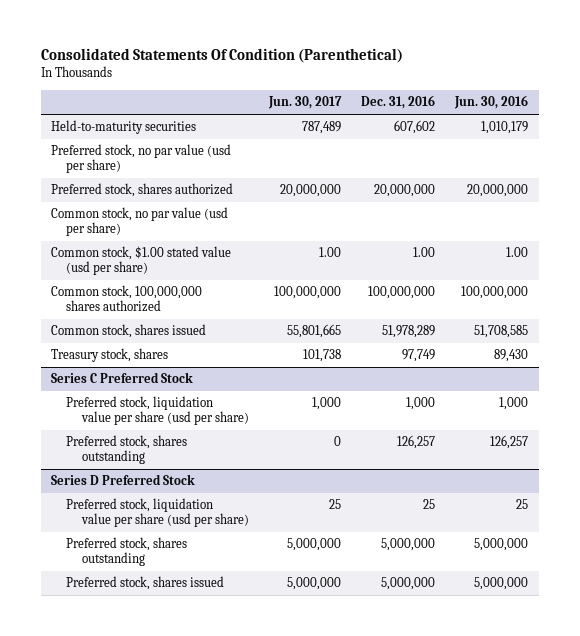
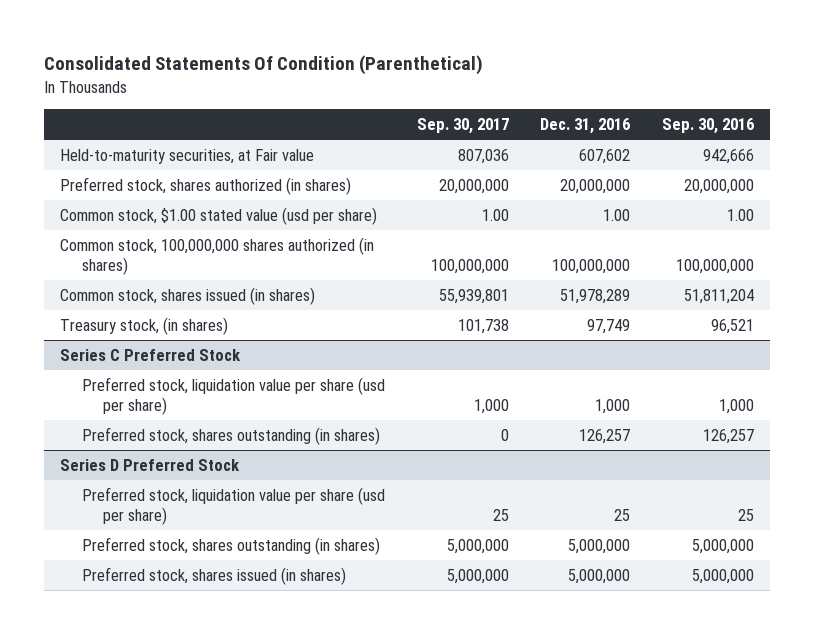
- | Jun. 30, 2017 | Dec. 31, 2016 | Jun. 30, 2016
+ | Sep. 30, 2017 | Dec. 31, 2016 | Sep. 30, 2016
- Held-to-maturity securities | 787,489 | 607,602 | 1,010,179
- Preferred stock, no par value (usd per share)
- Preferred stock, shares authorized | 20,000,000 | 20,000,000 | 20,000,000
- Common stock, no par value (usd per share)
+ Held-to-maturity securities, at Fair value | 807,036 | 607,602 | 942,666
+ Preferred stock, shares authorized (in shares) | 20,000,000 | 20,000,000 | 20,000,000
- Common stock, 100,000,000 shares authorized | 100,000,000 | 100,000,000 | 100,000,000
- Common stock, shares issued | 55,801,665 | 51,978,289 | 51,708,585
- Treasury stock, shares | 101,738 | 97,749 | 89,430
+ Common stock, 100,000,000 shares authorized (in shares) | 100,000,000 | 100,000,000 | 100,000,000
+ Common stock, shares issued (in shares) | 55,939,801 | 51,978,289 | 51,811,204
+ Treasury stock, (in shares) | 101,738 | 97,749 | 96,521
@ Series C Preferred Stock
- Preferred stock, shares outstanding | 0 | 126,257 | 126,257
+ Preferred stock, shares outstanding (in shares) | 0 | 126,257 | 126,257
@ Series D Preferred Stock
- Preferred stock, shares outstanding | 5,000,000 | 5,000,000 | 5,000,000
- Preferred stock, shares issued | 5,000,000 | 5,000,000 | 5,000,000
+ Preferred stock, shares outstanding (in shares) | 5,000,000 | 5,000,000 | 5,000,000
+ Preferred stock, shares issued (in shares) | 5,000,000 | 5,000,000 | 5,000,000

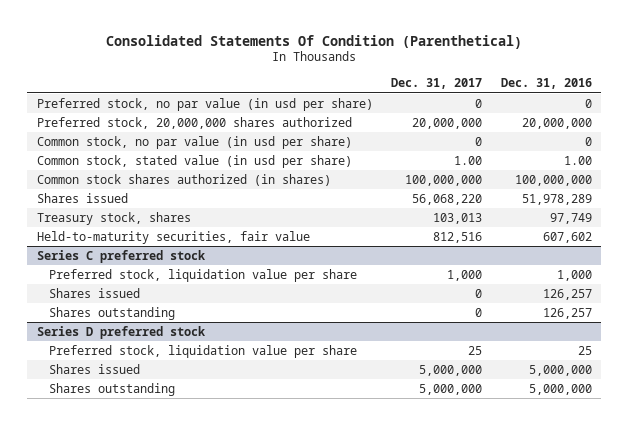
- | Sep. 30, 2017 | Dec. 31, 2016 | Sep. 30, 2016
+ | Dec. 31, 2017 | Dec. 31, 2016
- Held-to-maturity securities, at Fair value | 807,036 | 607,602 | 942,666
- Preferred stock, shares authorized (in shares) | 20,000,000 | 20,000,000 | 20,000,000
- Common stock, $1.00 stated value (usd per share) | 1.00 | 1.00 | 1.00
- Common stock, 100,000,000 shares authorized (in shares) | 100,000,000 | 100,000,000 | 100,000,000
- Common stock, shares issued (in shares) | 55,939,801 | 51,978,289 | 51,811,204
- Treasury stock, (in shares) | 101,738 | 97,749 | 96,521
- Series C Preferred Stock
- Preferred stock, liquidation value per share (usd per share) | 1,000 | 1,000 | 1,000
- Preferred stock, shares outstanding (in shares) | 0 | 126,257 | 126,257
- Series D Preferred Stock
- Preferred stock, liquidation value per share (usd per share) | 25 | 25 | 25
- Preferred stock, shares outstanding (in shares) | 5,000,000 | 5,000,000 | 5,000,000
- Preferred stock, shares issued (in shares) | 5,000,000 | 5,000,000 | 5,000,000
+ Preferred stock, no par value (in usd per share) | 0 | 0
+ Preferred stock, 20,000,000 shares authorized | 20,000,000 | 20,000,000
+ Common stock, no par value (in usd per share) | 0 | 0
+ Common stock, stated value (in usd per share) | 1.00 | 1.00
+ Common stock shares authorized (in shares) | 100,000,000 | 100,000,000
+ Shares issued | 56,068,220 | 51,978,289
+ Treasury stock, shares | 103,013 | 97,749
+ Held-to-maturity securities, fair value | 812,516 | 607,602
+ Series C preferred stock
+ Preferred stock, liquidation value per share | 1,000 | 1,000
+ Shares issued | 0 | 126,257
+ Shares outstanding | 0 | 126,257
+ Series D preferred stock
+ Preferred stock, liquidation value per share | 25 | 25
+ Shares issued | 5,000,000 | 5,000,000
+ Shares outstanding | 5,000,000 | 5,000,000

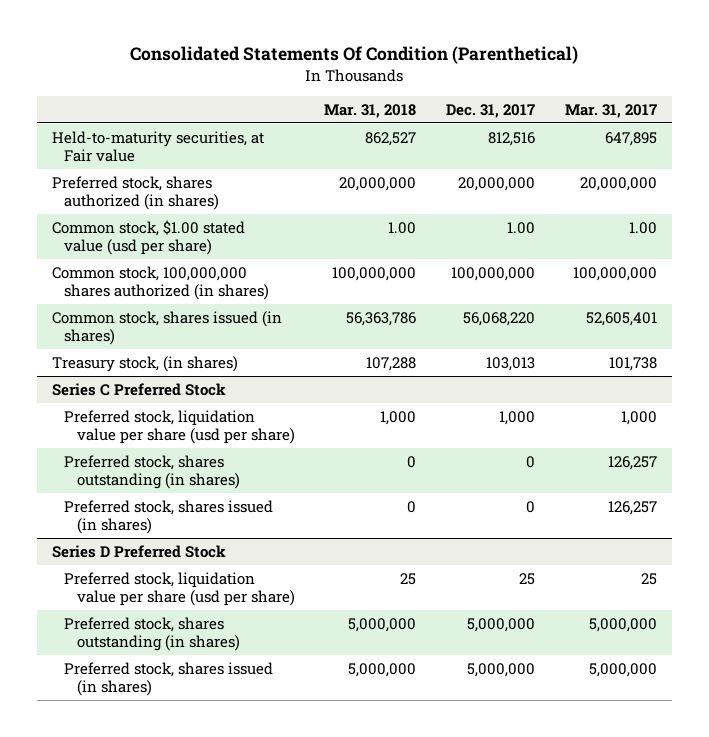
- | Dec. 31, 2017 | Dec. 31, 2016
+ | Mar. 31, 2018 | Dec. 31, 2017 | Mar. 31, 2017
- Preferred stock, no par value (in usd per share) | 0 | 0
- Preferred stock, 20,000,000 shares authorized | 20,000,000 | 20,000,000
- Common stock, no par value (in usd per share) | 0 | 0
- Common stock, stated value (in usd per share) | 1.00 | 1.00
- Common stock shares authorized (in shares) | 100,000,000 | 100,000,000
- Shares issued | 56,068,220 | 51,978,289
- Treasury stock, shares | 103,013 | 97,749
- Held-to-maturity securities, fair value | 812,516 | 607,602
- Series C preferred stock
- Preferred stock, liquidation value per share | 1,000 | 1,000
- Shares issued | 0 | 126,257
- Shares outstanding | 0 | 126,257
- Series D preferred stock
- Preferred stock, liquidation value per share | 25 | 25
- Shares issued | 5,000,000 | 5,000,000
- Shares outstanding | 5,000,000 | 5,000,000
+ Held-to-maturity securities, at Fair value | 862,527 | 812,516 | 647,895
+ Preferred stock, shares authorized (in shares) | 20,000,000 | 20,000,000 | 20,000,000
+ Common stock, $1.00 stated value (usd per share) | 1.00 | 1.00 | 1.00
+ Common stock, 100,000,000 shares authorized (in shares) | 100,000,000 | 100,000,000 | 100,000,000
+ Common stock, shares issued (in shares) | 56,363,786 | 56,068,220 | 52,605,401
+ Treasury stock, (in shares) | 107,288 | 103,013 | 101,738
+ Series C Preferred Stock
+ Preferred stock, liquidation value per share (usd per share) | 1,000 | 1,000 | 1,000
+ Preferred stock, shares outstanding (in shares) | 0 | 0 | 126,257
+ Preferred stock, shares issued (in shares) | 0 | 0 | 126,257
+ Series D Preferred Stock
+ Preferred stock, liquidation value per share (usd per share) | 25 | 25 | 25
+ Preferred stock, shares outstanding (in shares) | 5,000,000 | 5,000,000 | 5,000,000
+ Preferred stock, shares issued (in shares) | 5,000,000 | 5,000,000 | 5,000,000

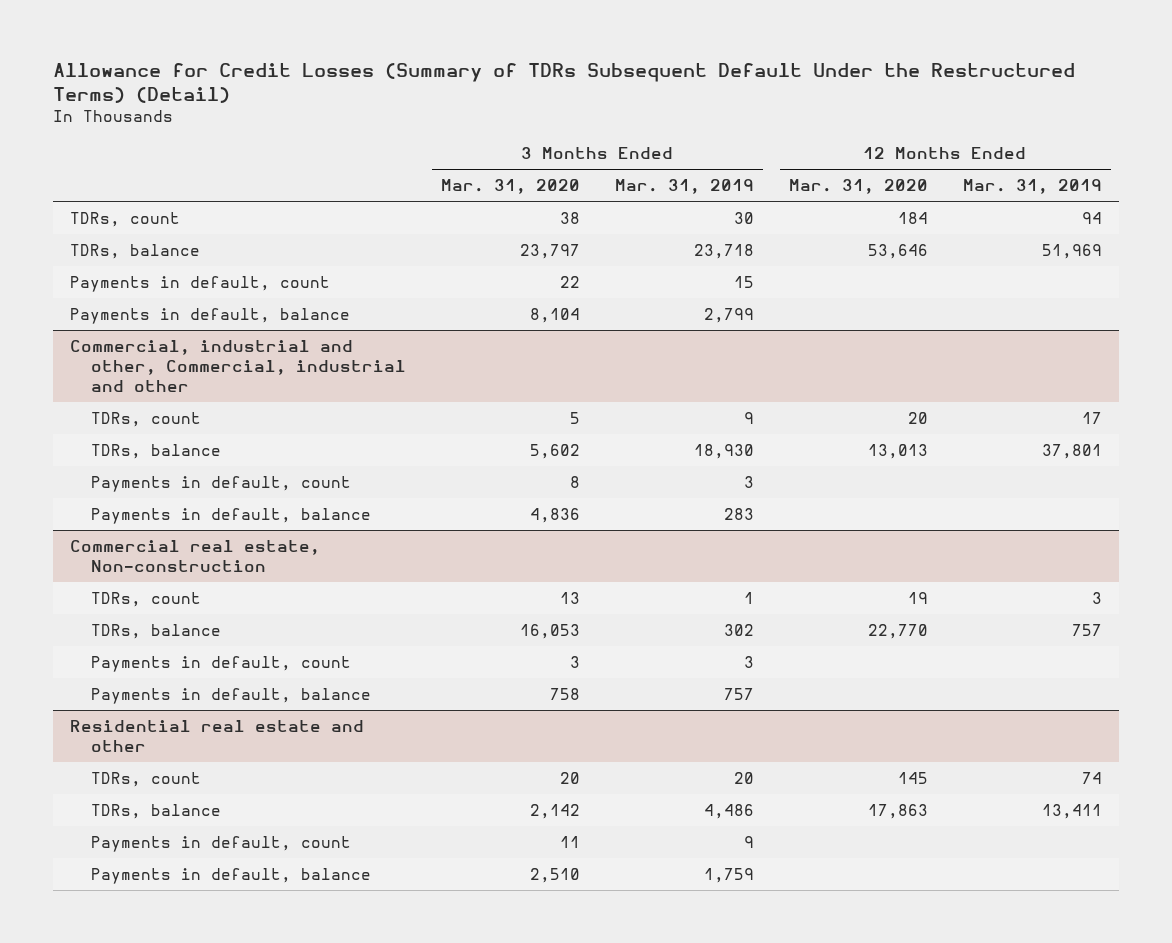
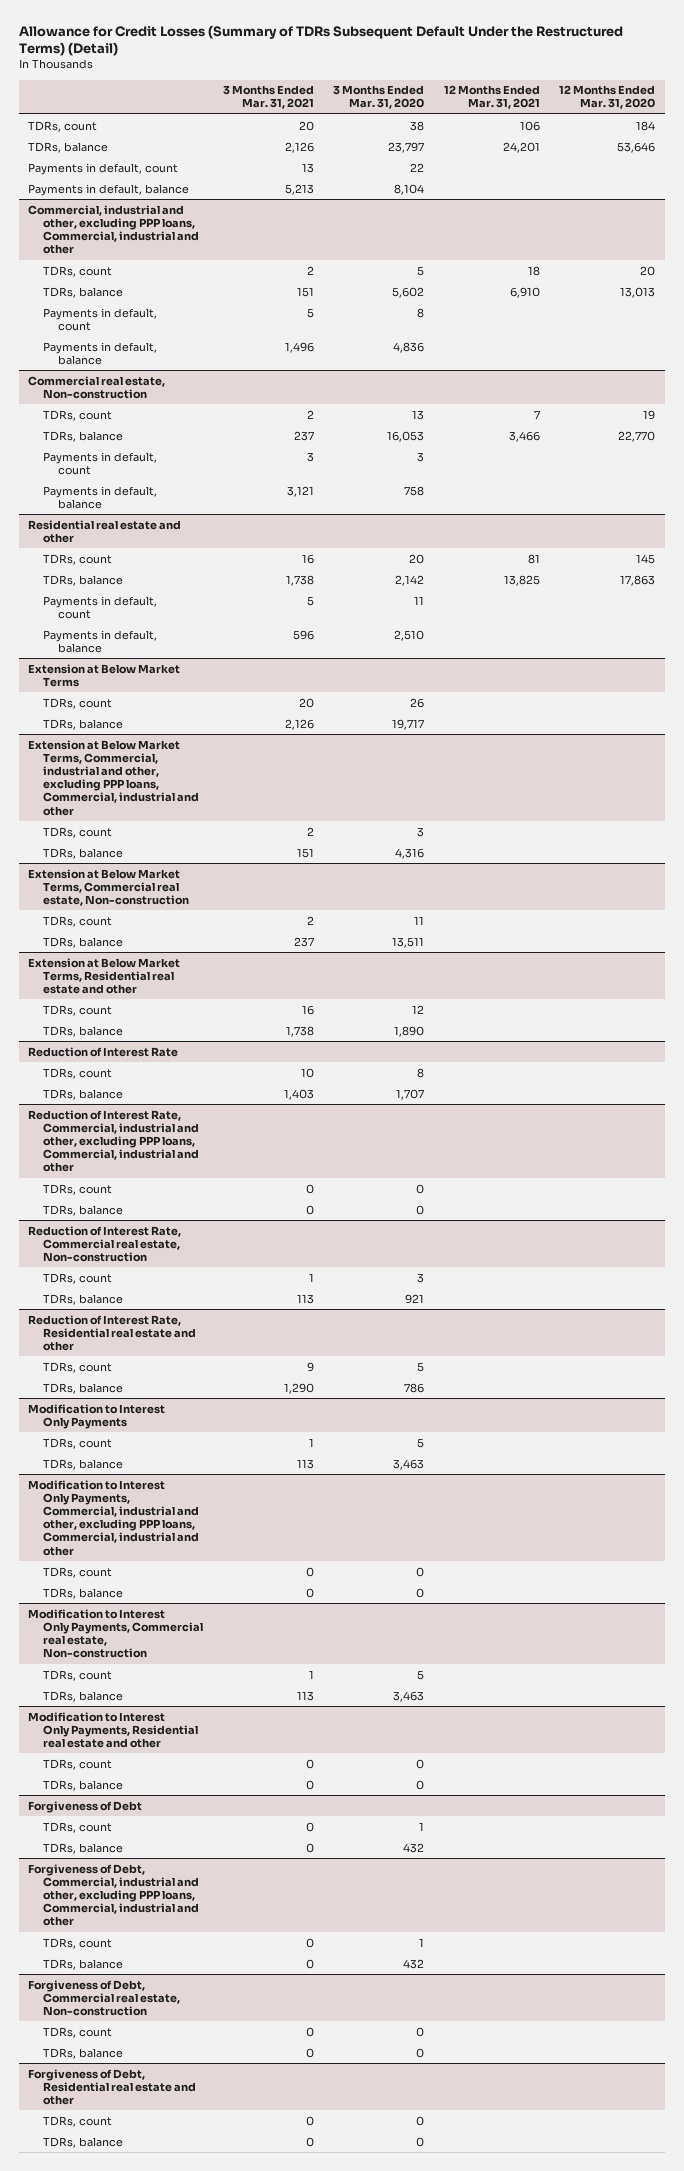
- | 3 Months Ended Mar. 31, 2020 | 3 Months Ended Mar. 31, 2019 | 12 Months Ended Mar. 31, 2020 | 12 Months Ended Mar. 31, 2019
+ | 3 Months Ended Mar. 31, 2021 | 3 Months Ended Mar. 31, 2020 | 12 Months Ended Mar. 31, 2021 | 12 Months Ended Mar. 31, 2020
- Commercial, industrial and other, Commercial, industrial and other
+ Commercial, industrial and other, excluding PPP loans, Commercial, industrial and other
+ Extension at Below Market Terms
+ TDRs, count | 20 | 26 | |
+ TDRs, balance | 2,126 | 19,717 | |
+ Extension at Below Market Terms, Commercial, industrial and other, excluding PPP loans, Commercial, industrial and other
+ TDRs, count | 2 | 3 | |
+ TDRs, balance | 151 | 4,316 | |
+ Extension at Below Market Terms, Commercial real estate, Non-construction
+ TDRs, count | 2 | 11 | |
+ TDRs, balance | 237 | 13,511 | |
+ Extension at Below Market Terms, Residential real estate and other
+ TDRs, count | 16 | 12 | |
+ TDRs, balance | 1,738 | 1,890 | |
+ Reduction of Interest Rate
+ TDRs, count | 10 | 8 | |
+ TDRs, balance | 1,403 | 1,707 | |
+ Reduction of Interest Rate, Commercial, industrial and other, excluding PPP loans, Commercial, industrial and other
+ TDRs, count | 0 | 0 | |
+ TDRs, balance | 0 | 0 | |
+ Reduction of Interest Rate, Commercial real estate, Non-construction
+ TDRs, count | 1 | 3 | |
+ TDRs, balance | 113 | 921 | |
+ Reduction of Interest Rate, Residential real estate and other
+ TDRs, count | 9 | 5 | |
+ TDRs, balance | 1,290 | 786 | |
+ Modification to Interest Only Payments
+ TDRs, count | 1 | 5 | |
+ TDRs, balance | 113 | 3,463 | |
+ Modification to Interest Only Payments, Commercial, industrial and other, excluding PPP loans, Commercial, industrial and other
+ TDRs, count | 0 | 0 | |
+ TDRs, balance | 0 | 0 | |
+ Modification to Interest Only Payments, Commercial real estate, Non-construction
+ TDRs, count | 1 | 5 | |
+ TDRs, balance | 113 | 3,463 | |
+ Modification to Interest Only Payments, Residential real estate and other
+ TDRs, count | 0 | 0 | |
+ TDRs, balance | 0 | 0 | |
+ Forgiveness of Debt
+ TDRs, count | 0 | 1 | |
+ TDRs, balance | 0 | 432 | |
+ Forgiveness of Debt, Commercial, industrial and other, excluding PPP loans, Commercial, industrial and other
+ TDRs, count | 0 | 1 | |
+ TDRs, balance | 0 | 432 | |
+ Forgiveness of Debt, Commercial real estate, Non-construction
+ TDRs, count | 0 | 0 | |
+ TDRs, balance | 0 | 0 | |
+ Forgiveness of Debt, Residential real estate and other
+ TDRs, count | 0 | 0 | |
+ TDRs, balance | 0 | 0 | |

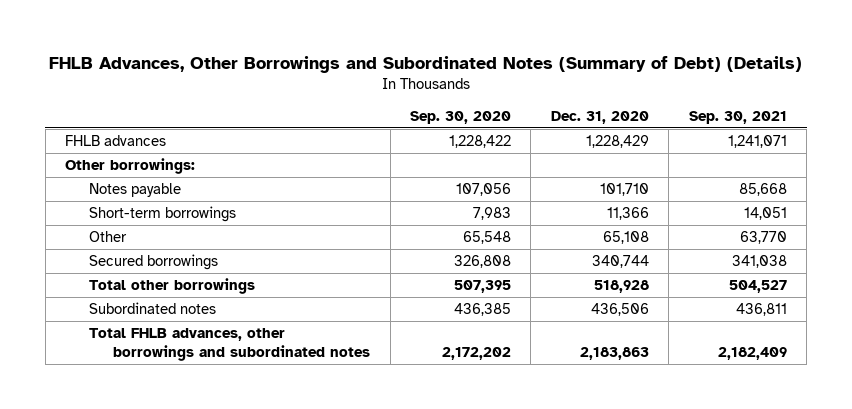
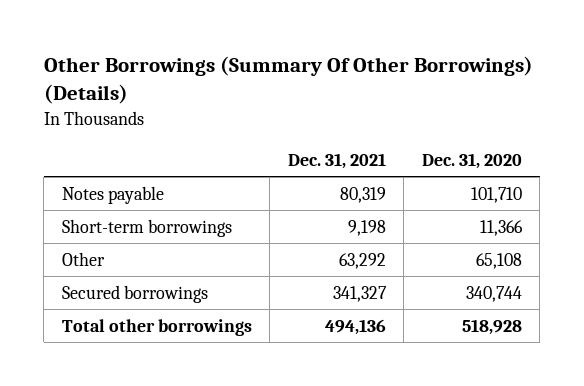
- FHLB Advances, Other Borrowings and Subordinated Notes (Summary of Debt) (Details)
+ Other Borrowings (Summary Of Other Borrowings) (Details)
- | Sep. 30, 2020 | Dec. 31, 2020 | Sep. 30, 2021
+ | Dec. 31, 2021 | Dec. 31, 2020
- FHLB advances | 1,228,422 | 1,228,429 | 1,241,071
- Other borrowings:
- Subordinated notes | 436,385 | 436,506 | 436,811
- Total FHLB advances, other borrowings and subordinated notes | 2,172,202 | 2,183,863 | 2,182,409

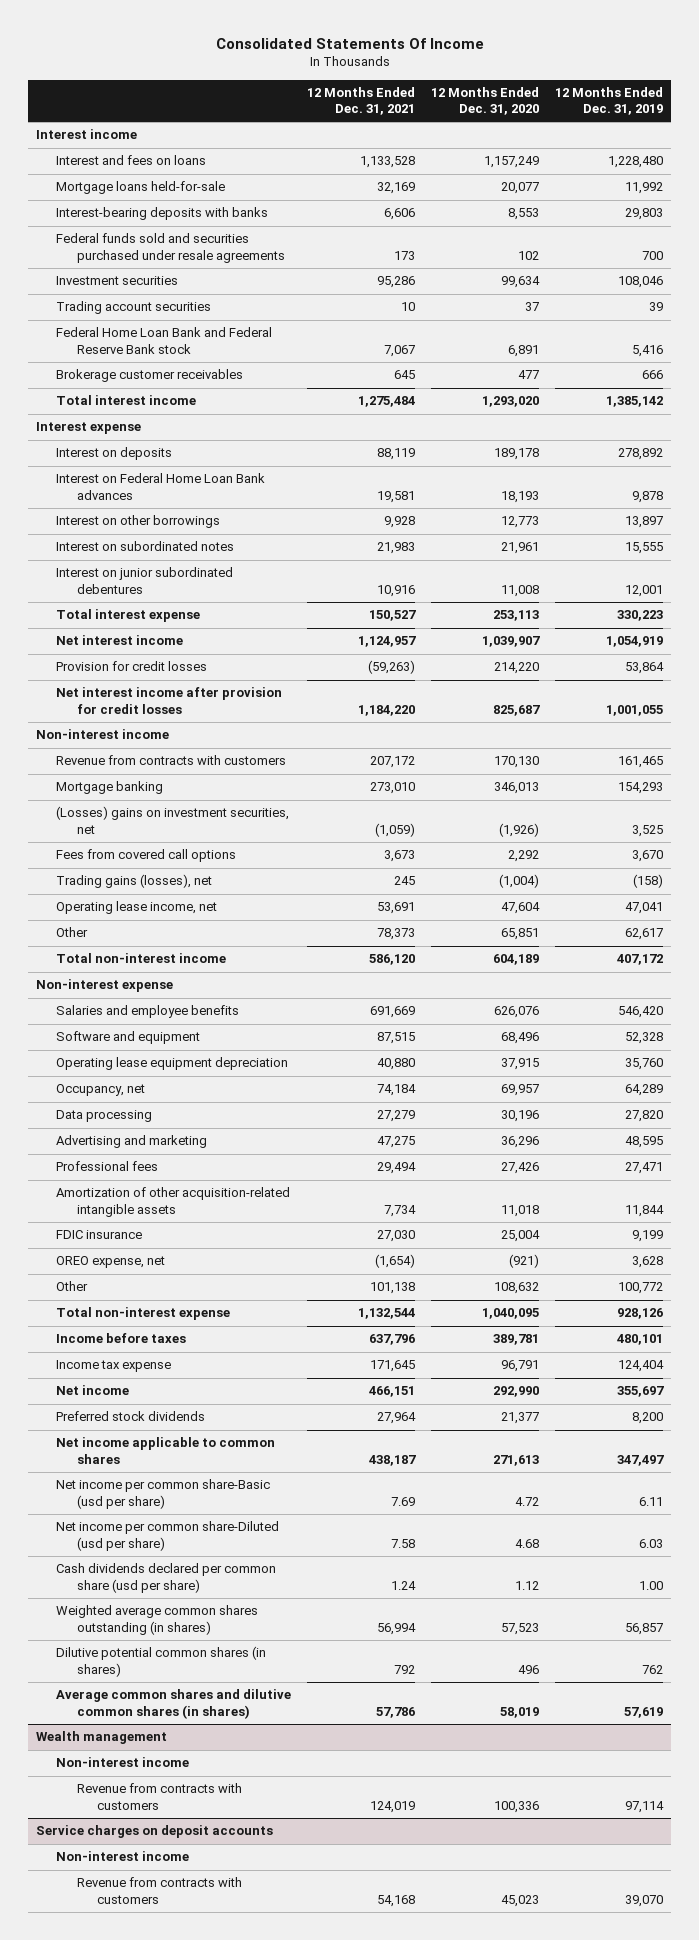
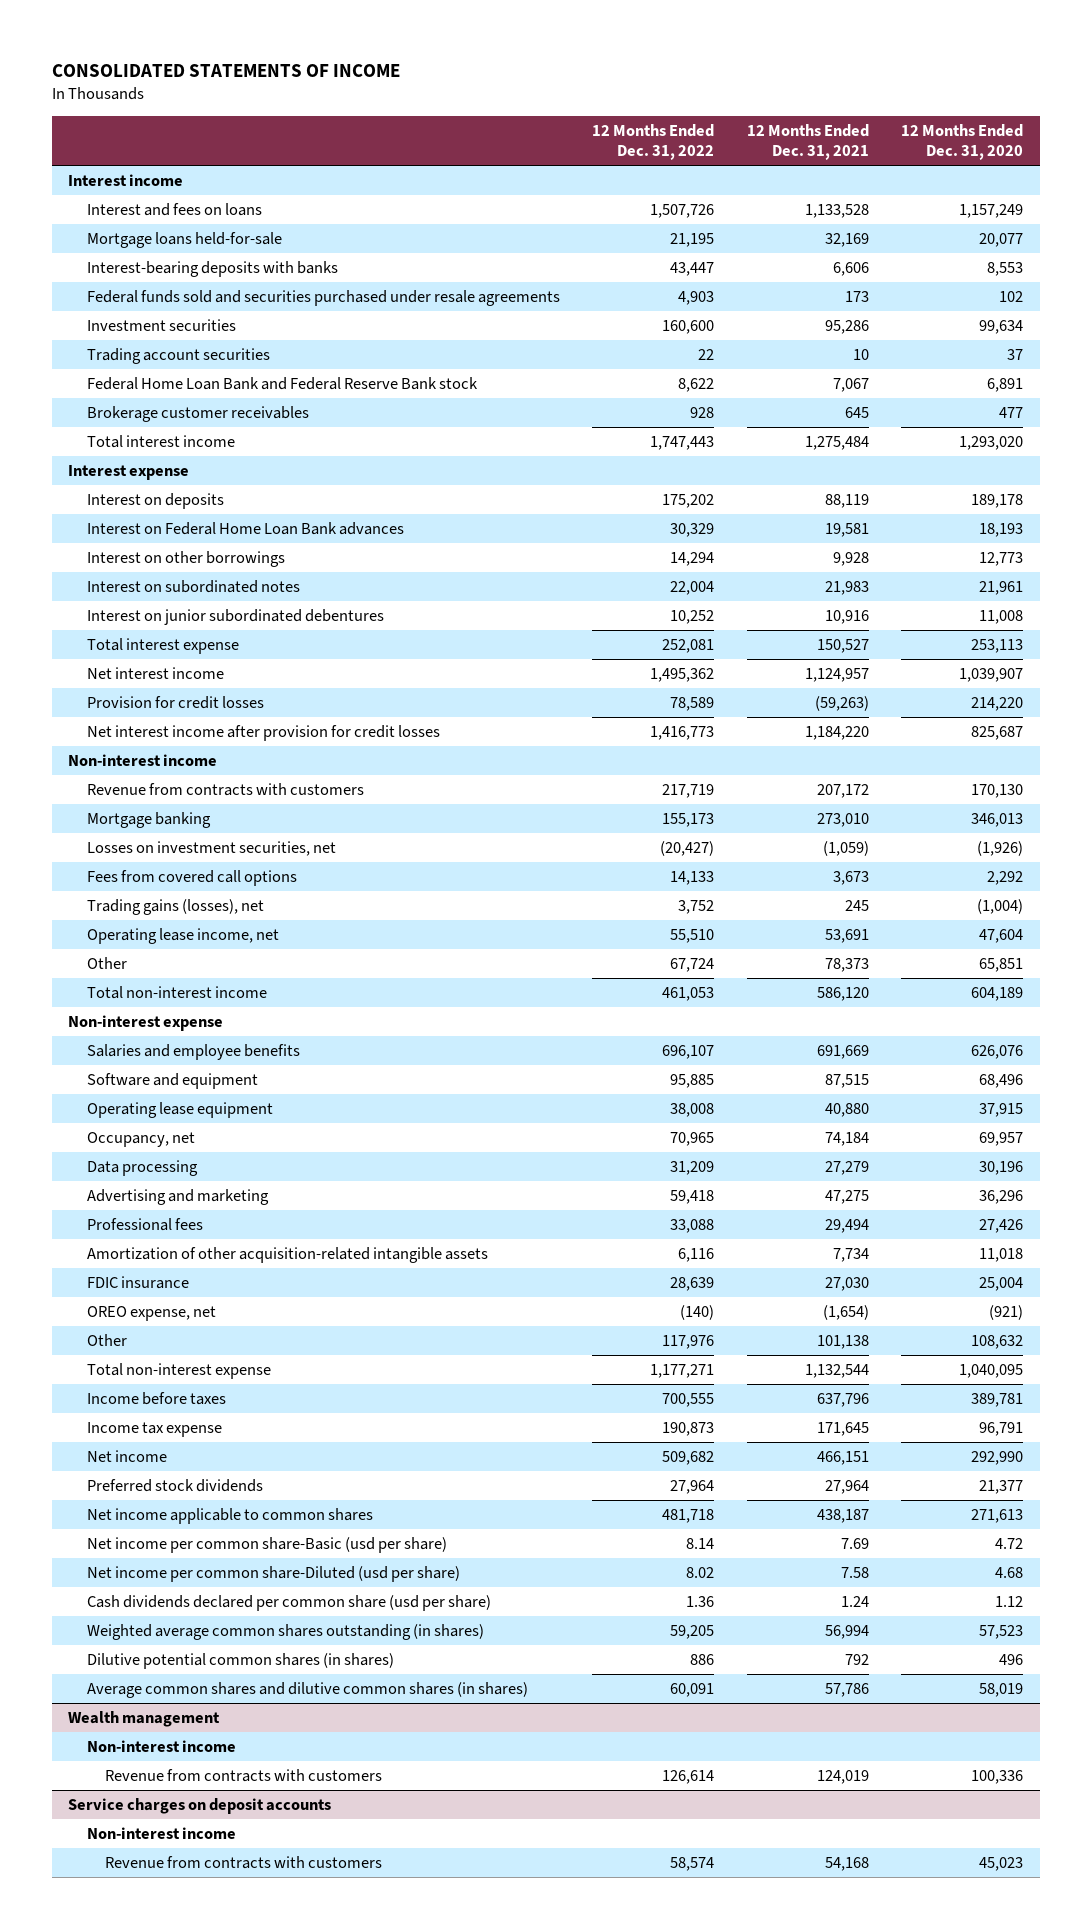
- Consolidated Statements Of Income
+ CONSOLIDATED STATEMENTS OF INCOME
- | 12 Months Ended Dec. 31, 2021 | 12 Months Ended Dec. 31, 2020 | 12 Months Ended Dec. 31, 2019
+ | 12 Months Ended Dec. 31, 2022 | 12 Months Ended Dec. 31, 2021 | 12 Months Ended Dec. 31, 2020
- (Losses) gains on investment securities, net | (1,059) | (1,926) | 3,525
+ Losses on investment securities, net | (20,427) | (1,059) | (1,926)
- Operating lease equipment depreciation | 40,880 | 37,915 | 35,760
+ Operating lease equipment | 38,008 | 40,880 | 37,915

